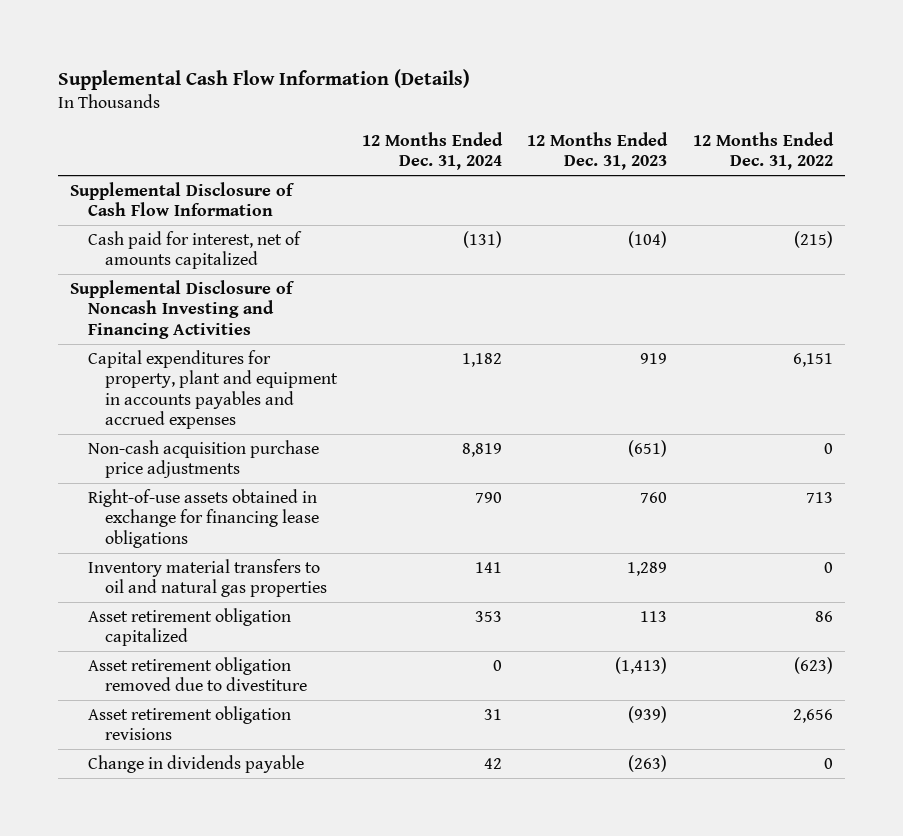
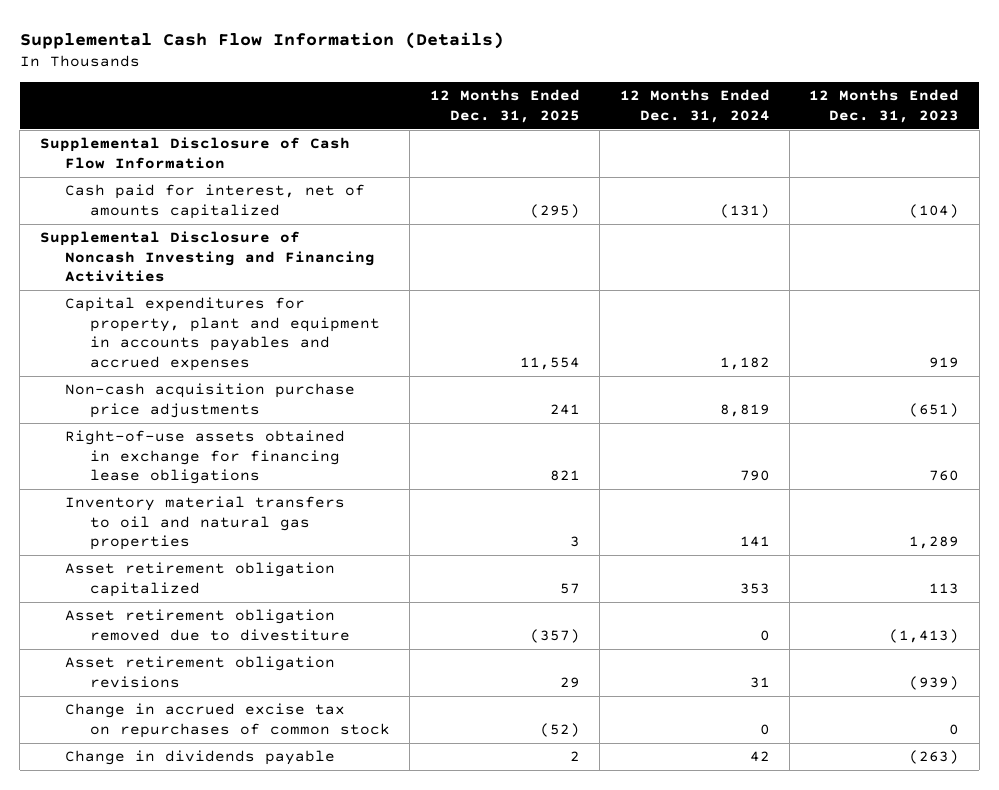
- | 12 Months Ended Dec. 31, 2024 | 12 Months Ended Dec. 31, 2023 | 12 Months Ended Dec. 31, 2022
+ | 12 Months Ended Dec. 31, 2025 | 12 Months Ended Dec. 31, 2024 | 12 Months Ended Dec. 31, 2023
+ Change in accrued excise tax on repurchases of common stock | (52) | 0 | 0

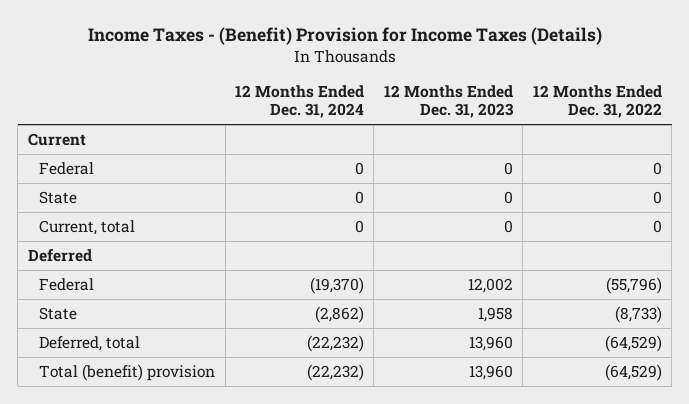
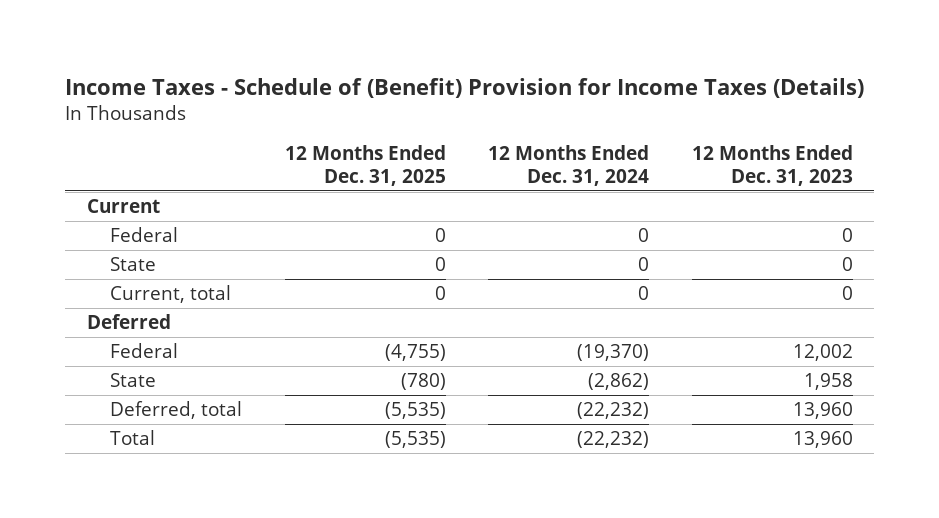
- Income Taxes - (Benefit) Provision for Income Taxes (Details)
+ Income Taxes - Schedule of (Benefit) Provision for Income Taxes (Details)
- | 12 Months Ended Dec. 31, 2024 | 12 Months Ended Dec. 31, 2023 | 12 Months Ended Dec. 31, 2022
+ | 12 Months Ended Dec. 31, 2025 | 12 Months Ended Dec. 31, 2024 | 12 Months Ended Dec. 31, 2023
- Total (benefit) provision | (22,232) | 13,960 | (64,529)
+ Total | (5,535) | (22,232) | 13,960

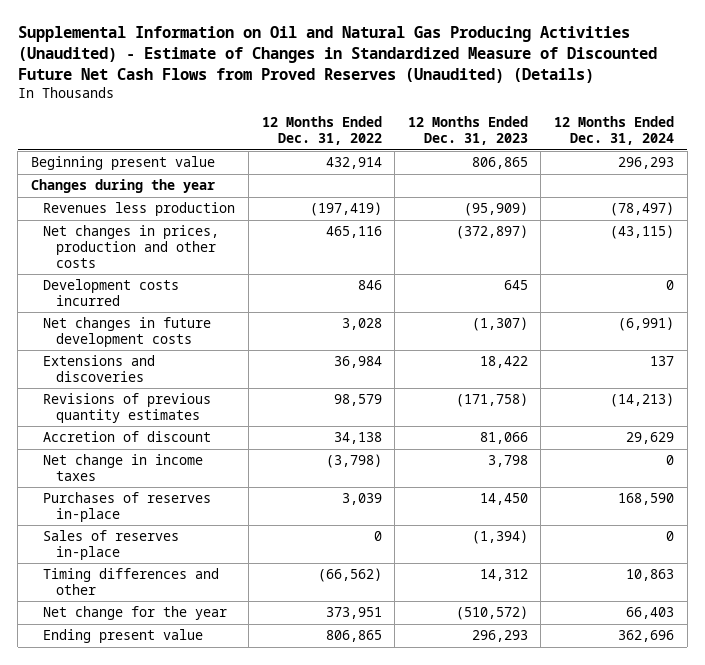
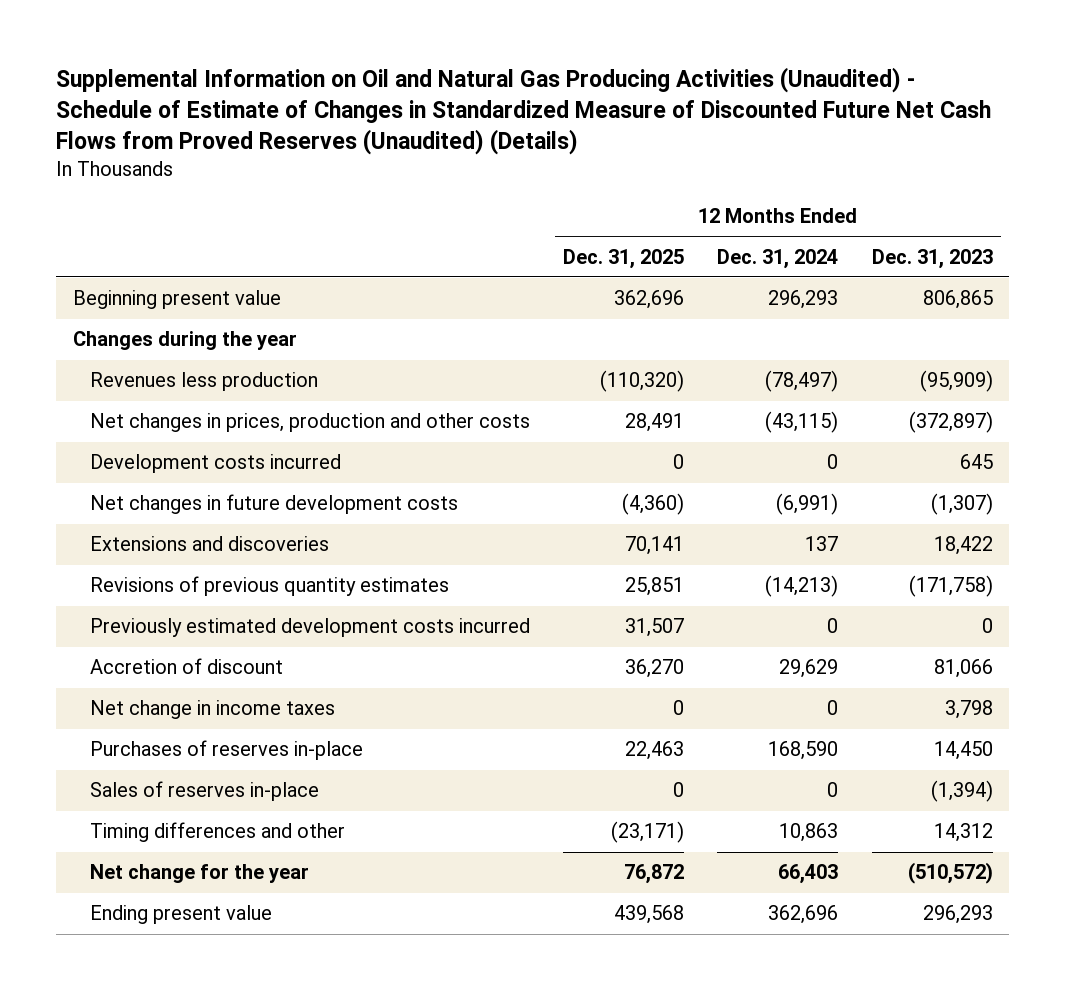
- Supplemental Information on Oil and Natural Gas Producing Activities (Unaudited) - Estimate of Changes in Standardized Measure of Discounted Future Net Cash Flows from Proved Reserves (Unaudited) (Details)
+ Supplemental Information on Oil and Natural Gas Producing Activities (Unaudited) - Schedule of Estimate of Changes in Standardized Measure of Discounted Future Net Cash Flows from Proved Reserves (Unaudited) (Details)
- | 12 Months Ended Dec. 31, 2022 | 12 Months Ended Dec. 31, 2023 | 12 Months Ended Dec. 31, 2024
+ | 12 Months Ended Dec. 31, 2025 | 12 Months Ended Dec. 31, 2024 | 12 Months Ended Dec. 31, 2023
+ Previously estimated development costs incurred | 31,507 | 0 | 0

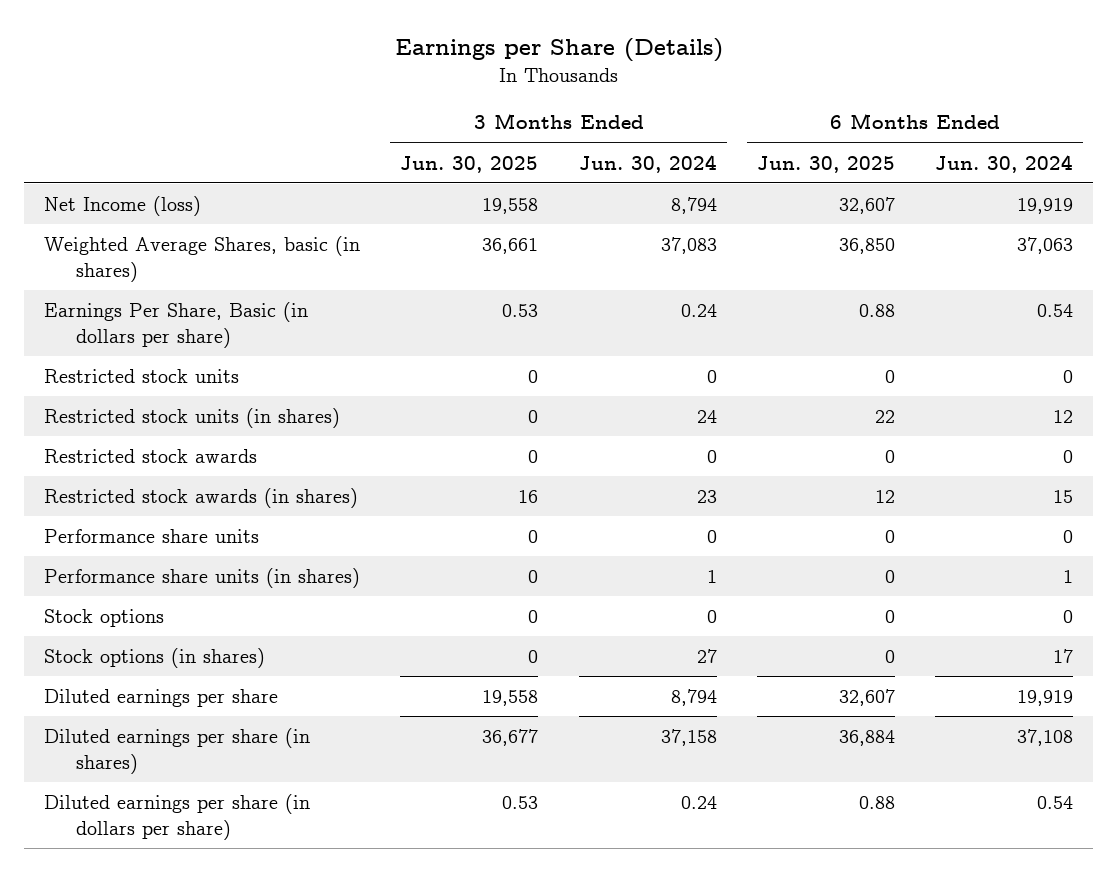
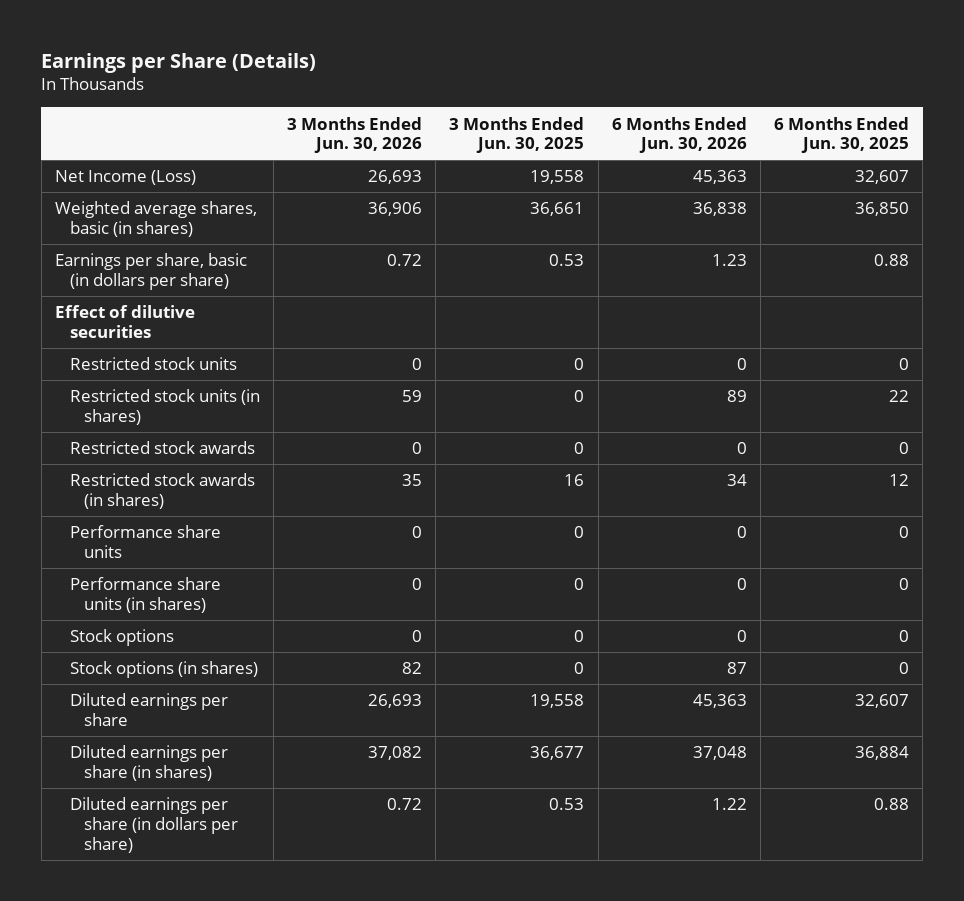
- | 3 Months Ended Jun. 30, 2025 | 3 Months Ended Jun. 30, 2024 | 6 Months Ended Jun. 30, 2025 | 6 Months Ended Jun. 30, 2024
+ | 3 Months Ended Jun. 30, 2026 | 3 Months Ended Jun. 30, 2025 | 6 Months Ended Jun. 30, 2026 | 6 Months Ended Jun. 30, 2025
- Net Income (loss) | 19,558 | 8,794 | 32,607 | 19,919
- Weighted Average Shares, basic (in shares) | 36,661 | 37,083 | 36,850 | 37,063
- Earnings Per Share, Basic (in dollars per share) | 0.53 | 0.24 | 0.88 | 0.54
+ Net Income (Loss) | 26,693 | 19,558 | 45,363 | 32,607
+ Weighted average shares, basic (in shares) | 36,906 | 36,661 | 36,838 | 36,850
+ Earnings per share, basic (in dollars per share) | 0.72 | 0.53 | 1.23 | 0.88
+ Effect of dilutive securities

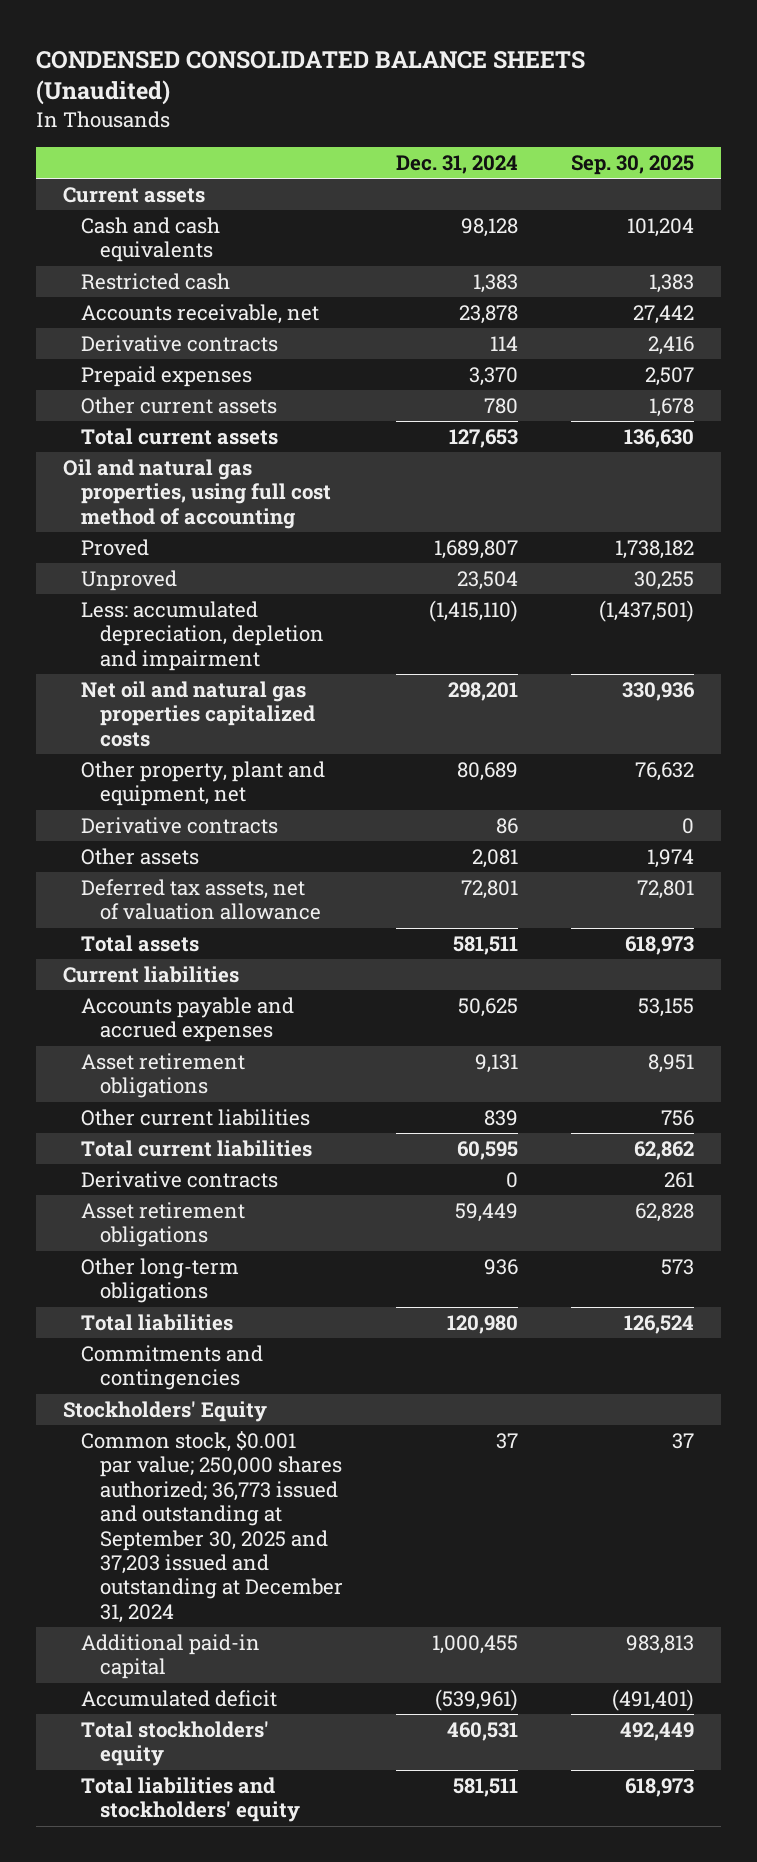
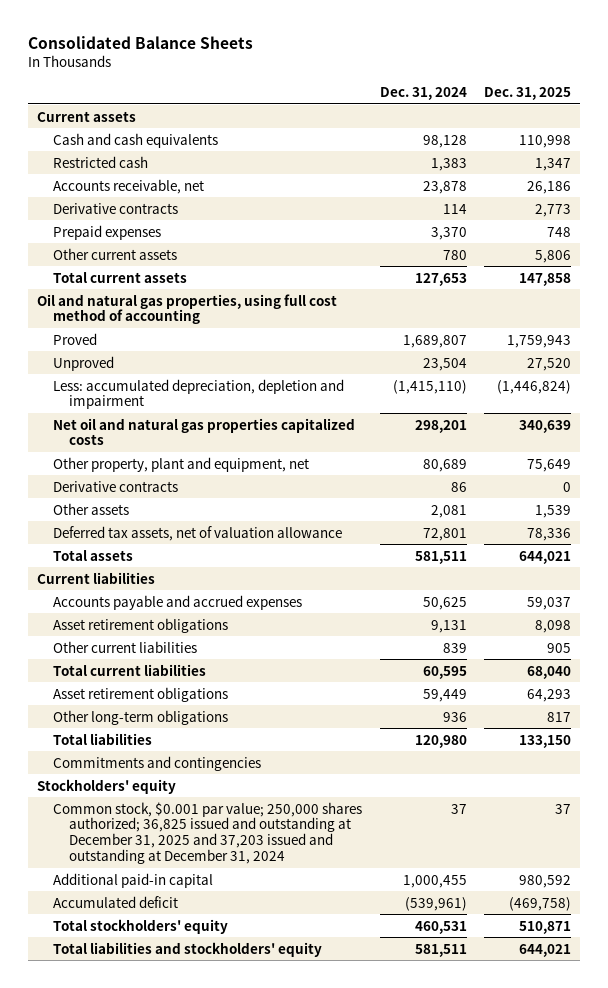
- CONDENSED CONSOLIDATED BALANCE SHEETS (Unaudited)
+ Consolidated Balance Sheets
- | Dec. 31, 2024 | Sep. 30, 2025
+ | Dec. 31, 2024 | Dec. 31, 2025
- Derivative contracts | 0 | 261
- Stockholders' Equity
- Common stock, $0.001 par value; 250,000 shares authorized; 36,773 issued and outstanding at September 30, 2025 and 37,203 issued and outstanding at December 31, 2024 | 37 | 37
+ Stockholders' equity
+ Common stock, $0.001 par value; 250,000 shares authorized; 36,825 issued and outstanding at December 31, 2025 and 37,203 issued and outstanding at December 31, 2024 | 37 | 37

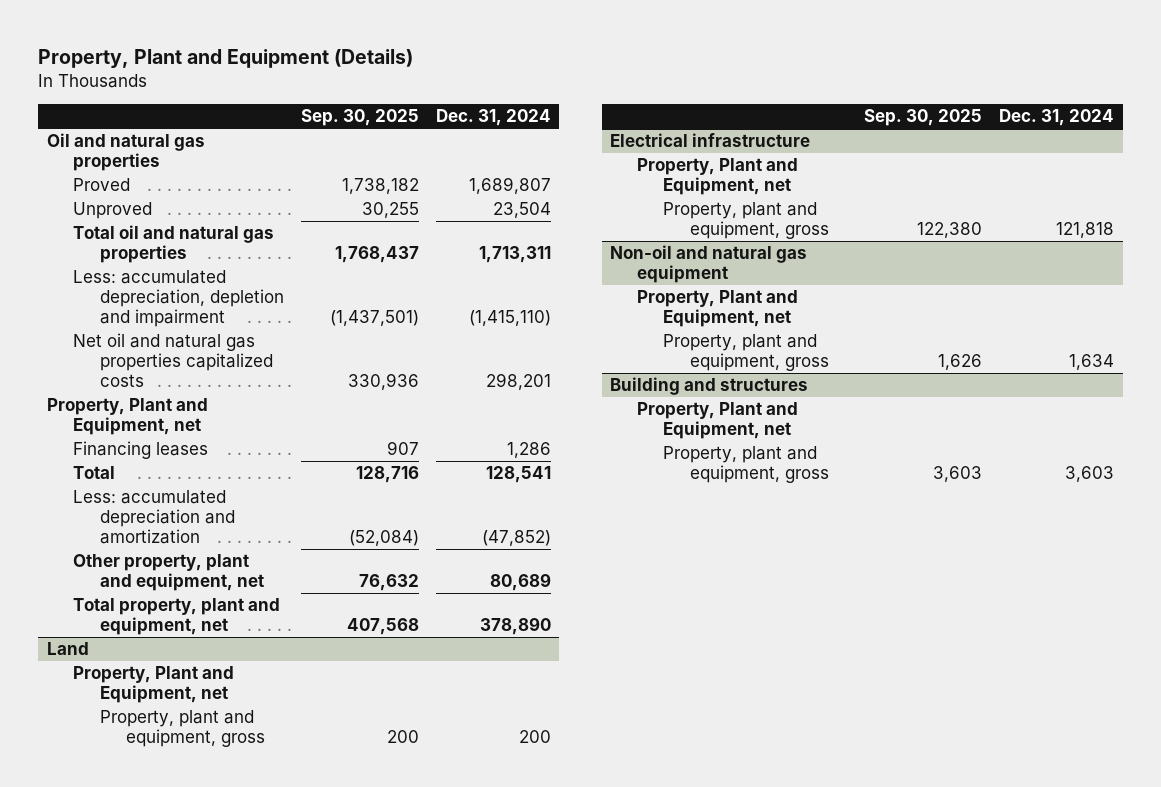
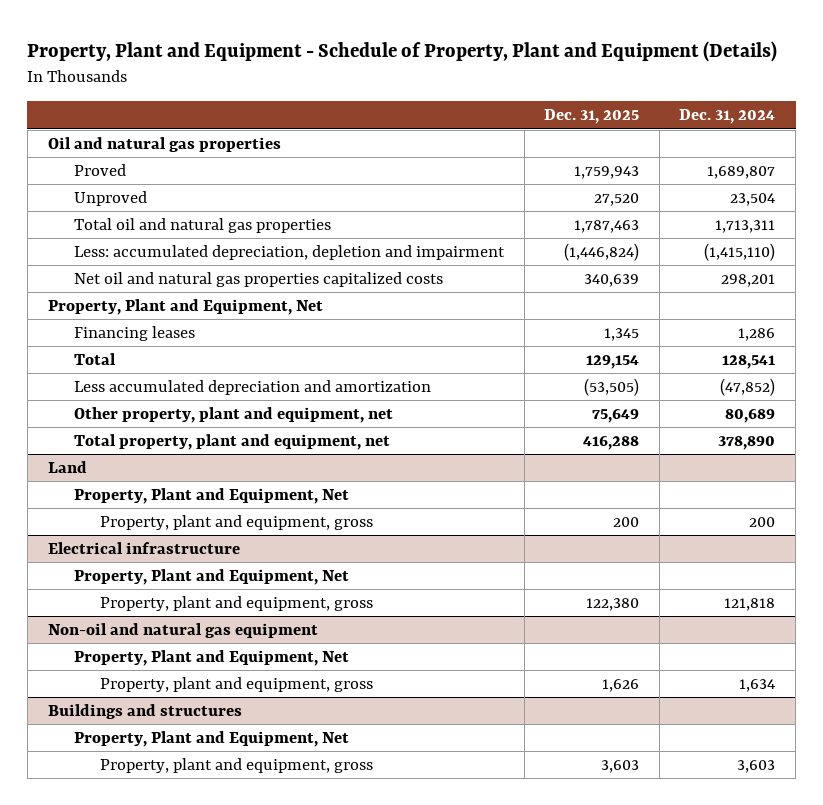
- Property, Plant and Equipment (Details)
+ Property, Plant and Equipment - Schedule of Property, Plant and Equipment (Details)
- | Sep. 30, 2025 | Dec. 31, 2024
+ | Dec. 31, 2025 | Dec. 31, 2024
- Property, Plant and Equipment, net
+ Property, Plant and Equipment, Net
- Less: accumulated depreciation and amortization | (52,084) | (47,852)
+ Less accumulated depreciation and amortization | (53,505) | (47,852)
@ Land
- Property, Plant and Equipment, net
+ Property, Plant and Equipment, Net
@ Electrical infrastructure
- Property, Plant and Equipment, net
+ Property, Plant and Equipment, Net
@ Non-oil and natural gas equipment
- Property, Plant and Equipment, net
+ Property, Plant and Equipment, Net
- Building and structures
- Property, Plant and Equipment, net
+ Buildings and structures
+ Property, Plant and Equipment, Net

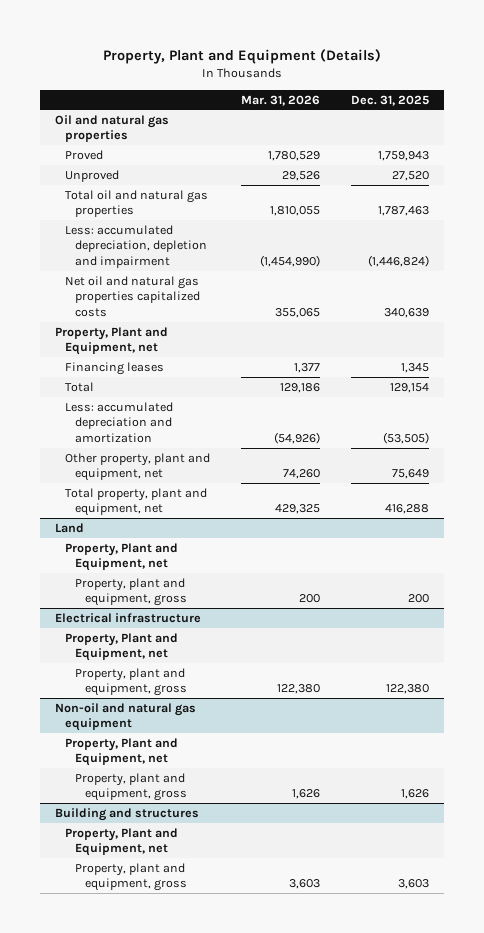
- Property, Plant and Equipment - Schedule of Property, Plant and Equipment (Details)
+ Property, Plant and Equipment (Details)
- | Dec. 31, 2025 | Dec. 31, 2024
+ | Mar. 31, 2026 | Dec. 31, 2025
- Property, Plant and Equipment, Net
+ Property, Plant and Equipment, net
- Less accumulated depreciation and amortization | (53,505) | (47,852)
+ Less: accumulated depreciation and amortization | (54,926) | (53,505)
@ Land
- Property, Plant and Equipment, Net
+ Property, Plant and Equipment, net
@ Electrical infrastructure
- Property, Plant and Equipment, Net
+ Property, Plant and Equipment, net
@ Non-oil and natural gas equipment
- Property, Plant and Equipment, Net
+ Property, Plant and Equipment, net
- Buildings and structures
- Property, Plant and Equipment, Net
+ Building and structures
+ Property, Plant and Equipment, net

